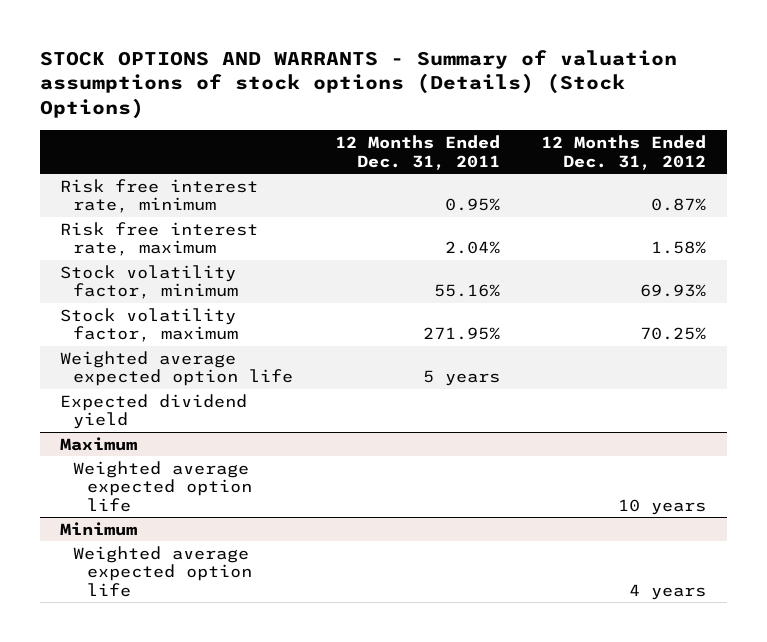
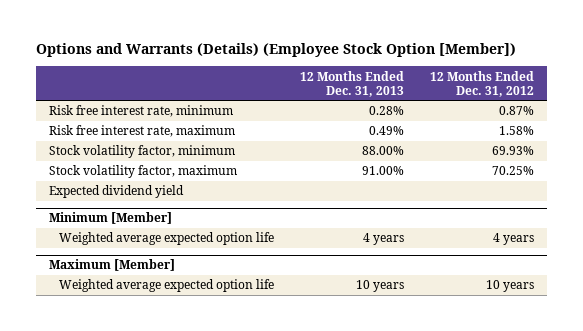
- STOCK OPTIONS AND WARRANTS - Summary of valuation assumptions of stock options (Details) (Stock Options)
+ Options and Warrants (Details) (Employee Stock Option [Member])
- | 12 Months Ended Dec. 31, 2011 | 12 Months Ended Dec. 31, 2012
+ | 12 Months Ended Dec. 31, 2013 | 12 Months Ended Dec. 31, 2012
- Weighted average expected option life | 5 years |
- Maximum
- Weighted average expected option life | | 10 years
- Minimum
+ Minimum [Member]
+ Maximum [Member]
+ Weighted average expected option life | 10 years | 10 years

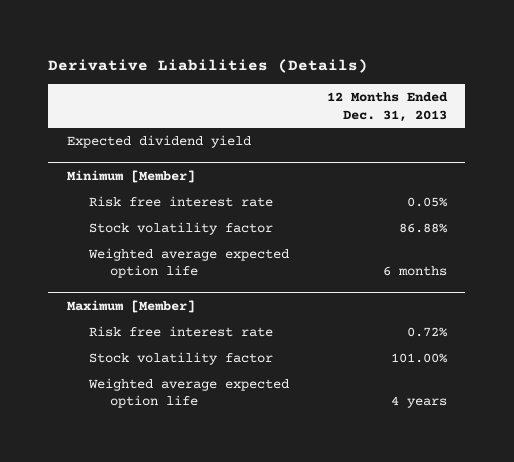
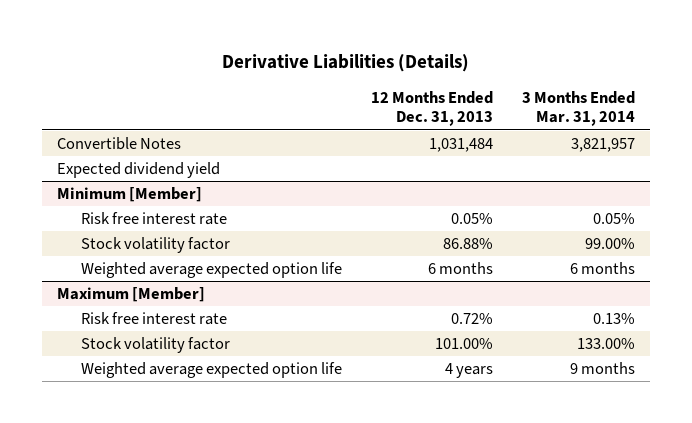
- | 12 Months Ended Dec. 31, 2013
+ | 12 Months Ended Dec. 31, 2013 | 3 Months Ended Mar. 31, 2014
+ Convertible Notes | 1,031,484 | 3,821,957

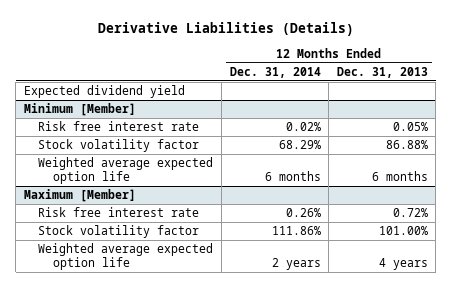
- | 12 Months Ended Dec. 31, 2013 | 3 Months Ended Mar. 31, 2014
+ | 12 Months Ended Dec. 31, 2014 | 12 Months Ended Dec. 31, 2013
- Convertible Notes | 1,031,484 | 3,821,957

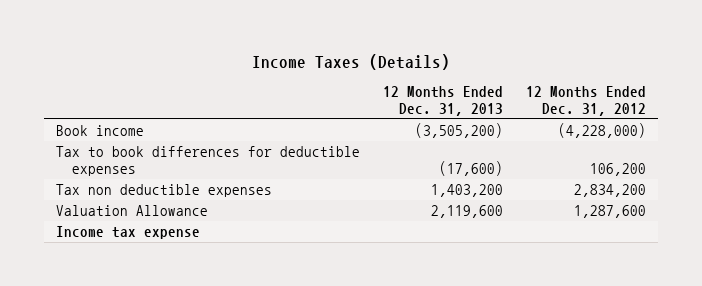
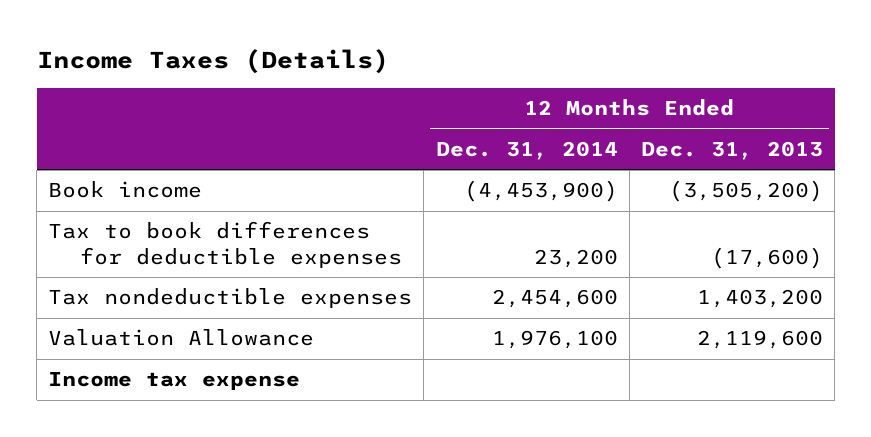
- | 12 Months Ended Dec. 31, 2013 | 12 Months Ended Dec. 31, 2012
+ | 12 Months Ended Dec. 31, 2014 | 12 Months Ended Dec. 31, 2013
- Tax non deductible expenses | 1,403,200 | 2,834,200
+ Tax nondeductible expenses | 2,454,600 | 1,403,200

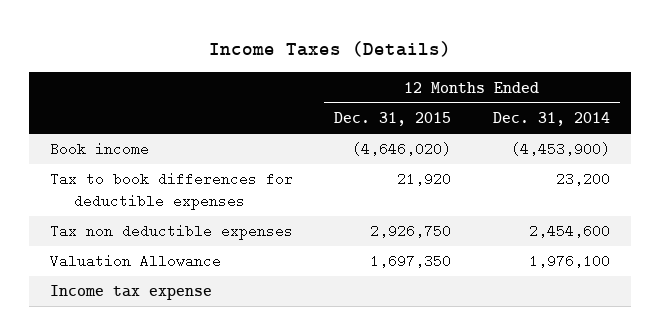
- | 12 Months Ended Dec. 31, 2014 | 12 Months Ended Dec. 31, 2013
+ | 12 Months Ended Dec. 31, 2015 | 12 Months Ended Dec. 31, 2014
- Tax nondeductible expenses | 2,454,600 | 1,403,200
+ Tax non deductible expenses | 2,926,750 | 2,454,600

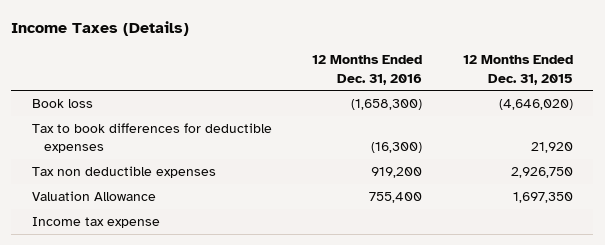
- | 12 Months Ended Dec. 31, 2015 | 12 Months Ended Dec. 31, 2014
+ | 12 Months Ended Dec. 31, 2016 | 12 Months Ended Dec. 31, 2015
- Book income | (4,646,020) | (4,453,900)
+ Book loss | (1,658,300) | (4,646,020)

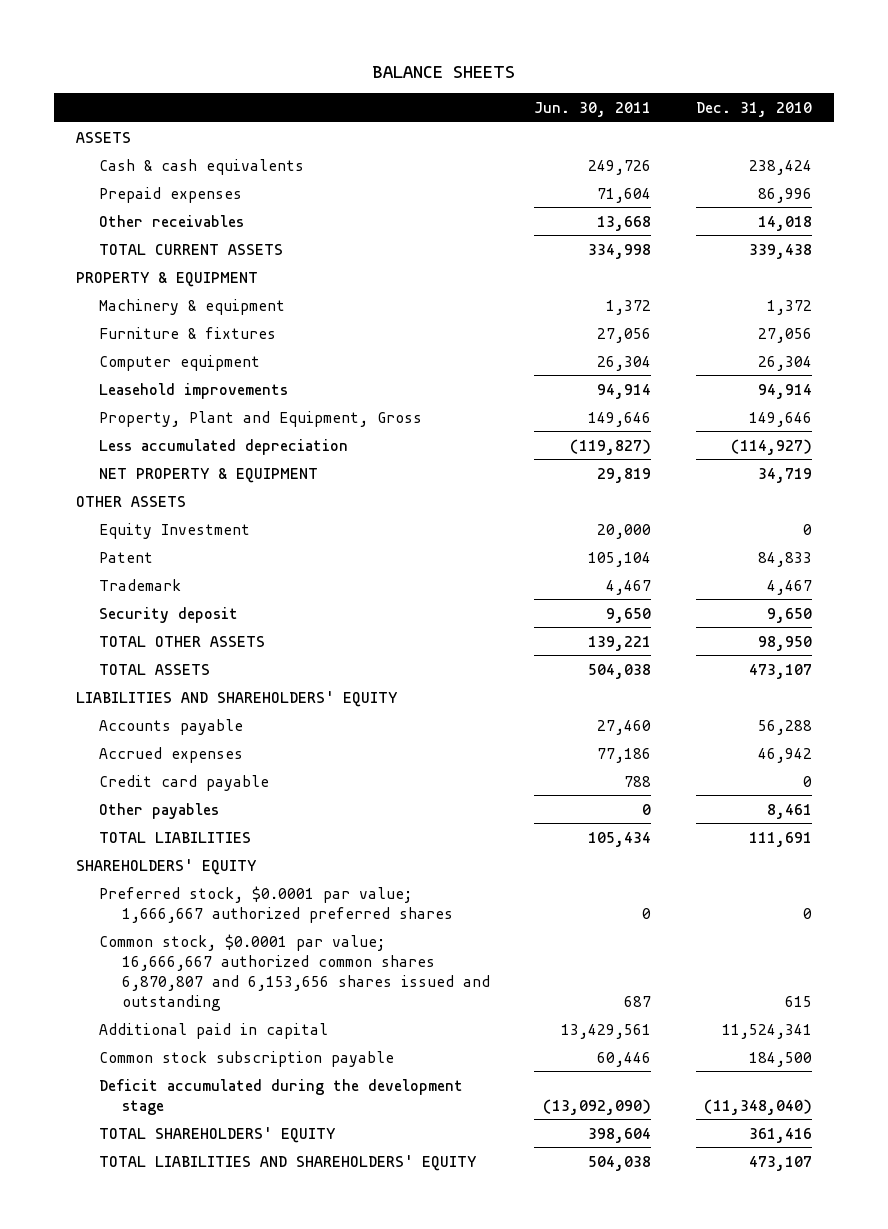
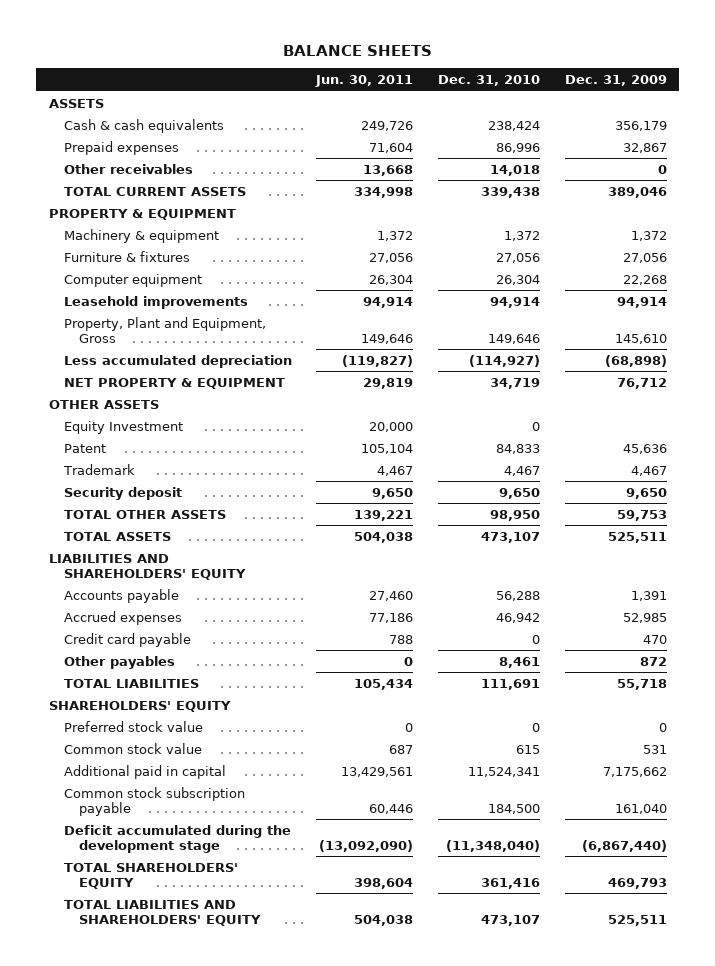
- | Jun. 30, 2011 | Dec. 31, 2010
+ | Jun. 30, 2011 | Dec. 31, 2010 | Dec. 31, 2009
- Preferred stock, $0.0001 par value; 1,666,667 authorized preferred shares | 0 | 0
- Common stock, $0.0001 par value; 16,666,667 authorized common shares 6,870,807 and 6,153,656 shares issued and outstanding | 687 | 615
+ Preferred stock value | 0 | 0 | 0
+ Common stock value | 687 | 615 | 531

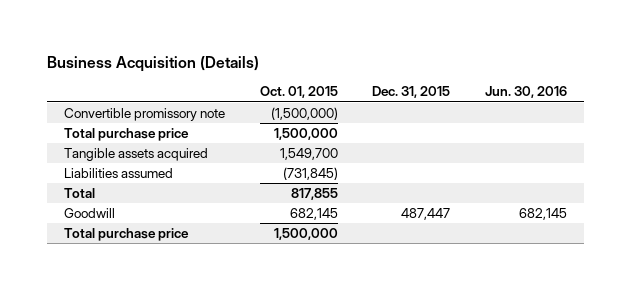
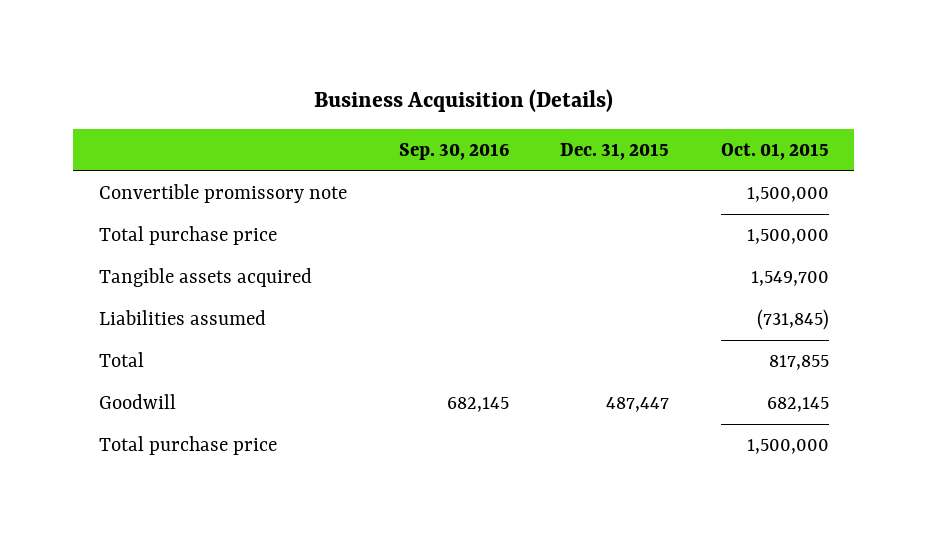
- | Oct. 01, 2015 | Dec. 31, 2015 | Jun. 30, 2016
+ | Sep. 30, 2016 | Dec. 31, 2015 | Oct. 01, 2015
- Convertible promissory note | (1,500,000) | |
+ Convertible promissory note | | | 1,500,000

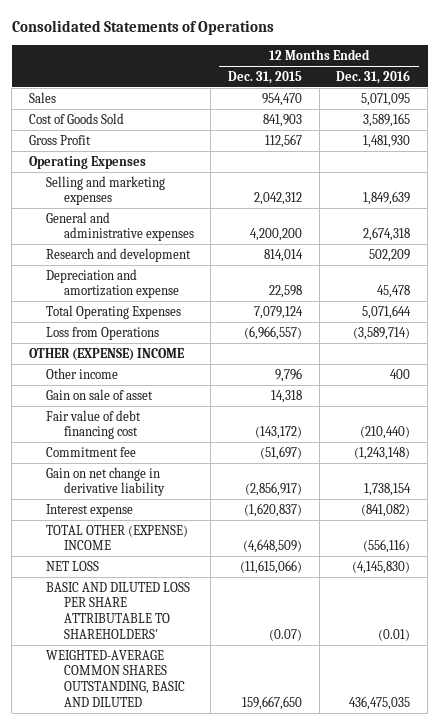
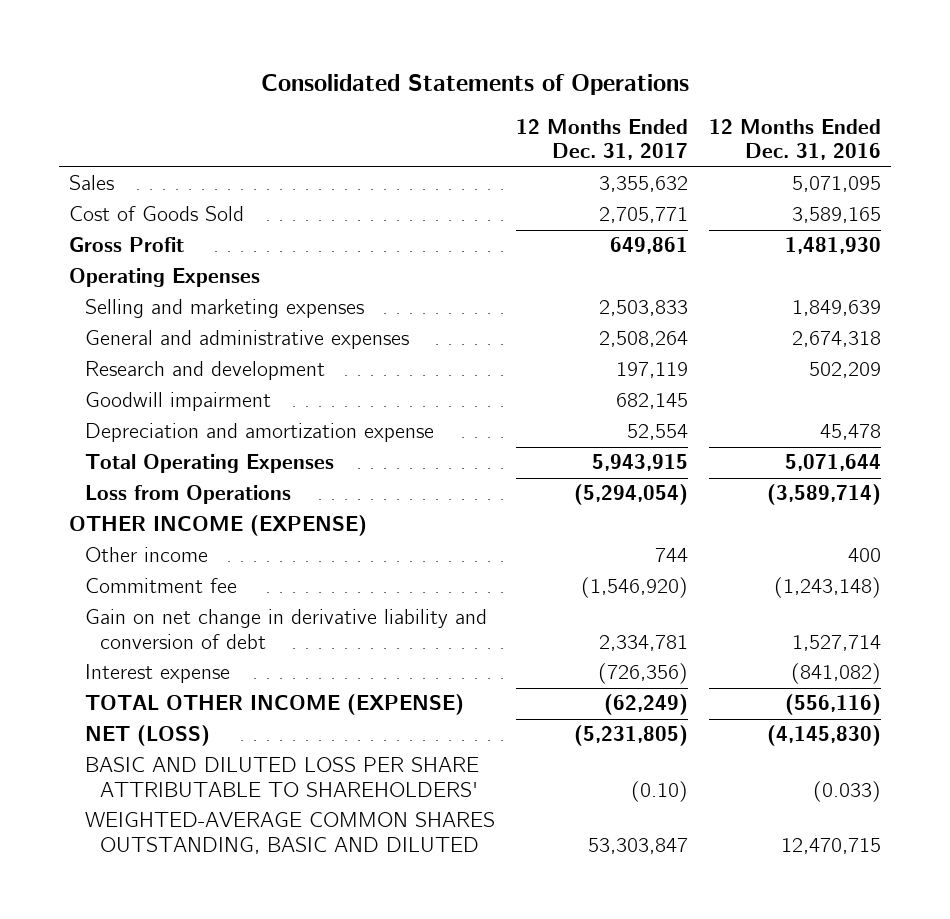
- | 12 Months Ended Dec. 31, 2015 | 12 Months Ended Dec. 31, 2016
+ | 12 Months Ended Dec. 31, 2017 | 12 Months Ended Dec. 31, 2016
+ Goodwill impairment | 682,145 |
- OTHER (EXPENSE) INCOME
+ OTHER INCOME (EXPENSE)
- Gain on sale of asset | 14,318 |
- Fair value of debt financing cost | (143,172) | (210,440)
- Gain on net change in derivative liability | (2,856,917) | 1,738,154
+ Gain on net change in derivative liability and conversion of debt | 2,334,781 | 1,527,714
- TOTAL OTHER (EXPENSE) INCOME | (4,648,509) | (556,116)
- NET LOSS | (11,615,066) | (4,145,830)
- BASIC AND DILUTED LOSS PER SHARE ATTRIBUTABLE TO SHAREHOLDERS' | (0.07) | (0.01)
- WEIGHTED-AVERAGE COMMON SHARES OUTSTANDING, BASIC AND DILUTED | 159,667,650 | 436,475,035
+ TOTAL OTHER INCOME (EXPENSE) | (62,249) | (556,116)
+ NET (LOSS) | (5,231,805) | (4,145,830)
+ BASIC AND DILUTED LOSS PER SHARE ATTRIBUTABLE TO SHAREHOLDERS' | (0.10) | (0.033)
+ WEIGHTED-AVERAGE COMMON SHARES OUTSTANDING, BASIC AND DILUTED | 53,303,847 | 12,470,715

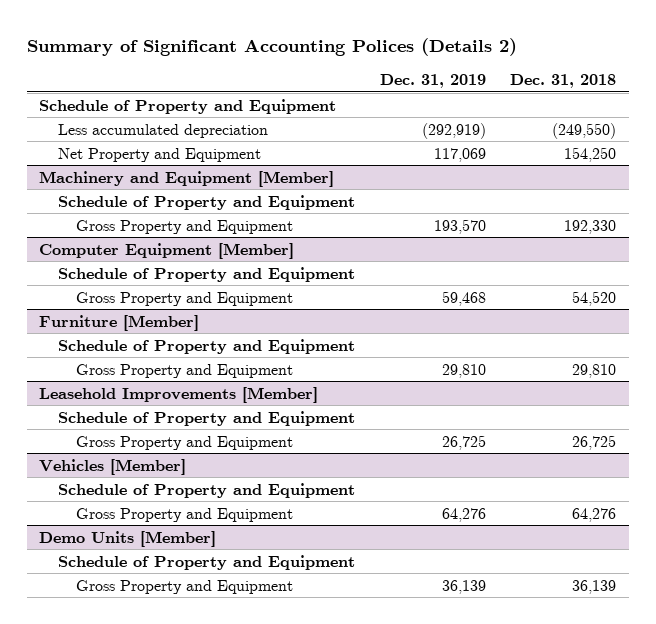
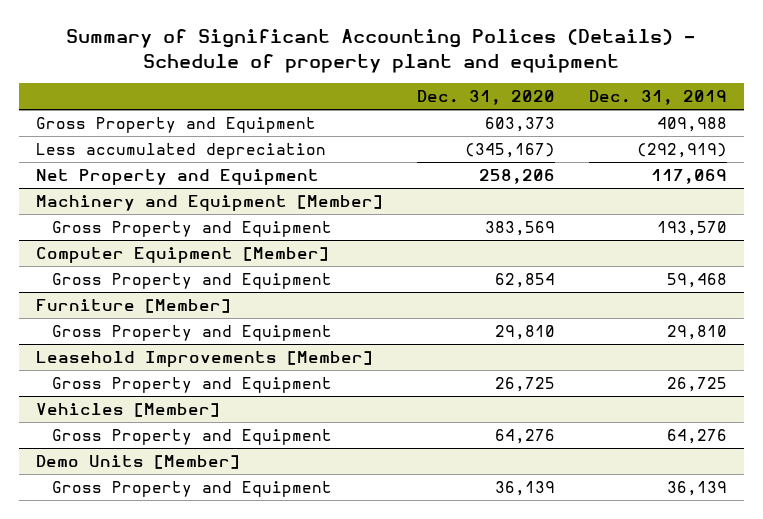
- Summary of Significant Accounting Polices (Details 2)
+ Summary of Significant Accounting Polices (Details) - Schedule of property plant and equipment
- | Dec. 31, 2019 | Dec. 31, 2018
+ | Dec. 31, 2020 | Dec. 31, 2019
- Schedule of Property and Equipment
+ Gross Property and Equipment | 603,373 | 409,988
@ Machinery and Equipment [Member]
- Schedule of Property and Equipment
@ Computer Equipment [Member]
- Schedule of Property and Equipment
@ Furniture [Member]
- Schedule of Property and Equipment
@ Leasehold Improvements [Member]
- Schedule of Property and Equipment
@ Vehicles [Member]
- Schedule of Property and Equipment
@ Demo Units [Member]
- Schedule of Property and Equipment

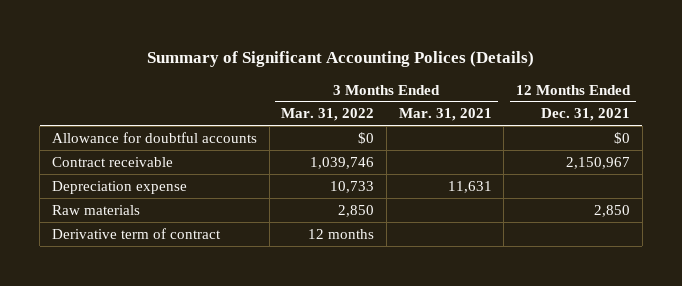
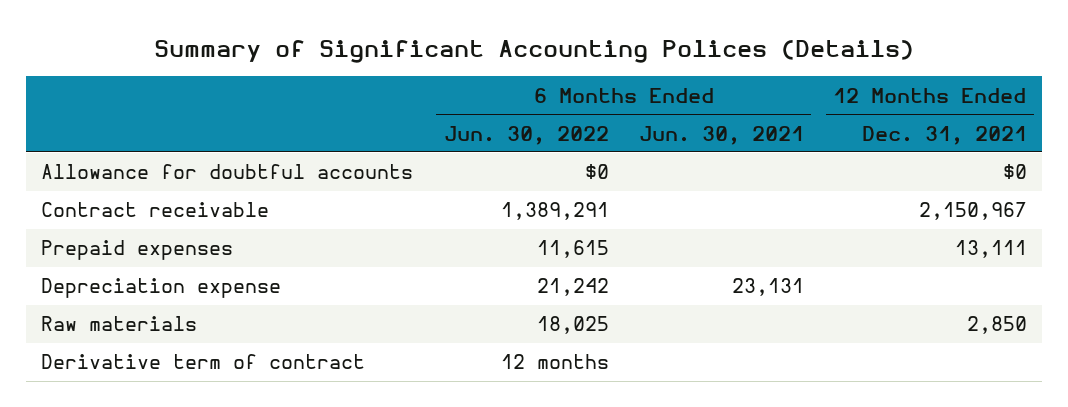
- | 3 Months Ended Mar. 31, 2022 | 3 Months Ended Mar. 31, 2021 | 12 Months Ended Dec. 31, 2021
+ | 6 Months Ended Jun. 30, 2022 | 6 Months Ended Jun. 30, 2021 | 12 Months Ended Dec. 31, 2021
+ Prepaid expenses | 11,615 | | 13,111

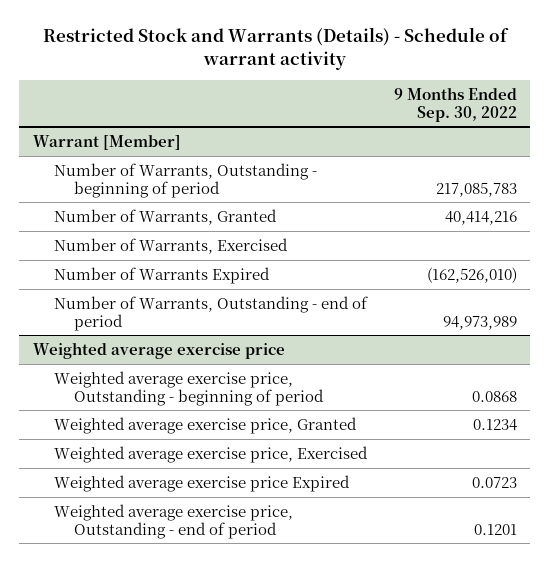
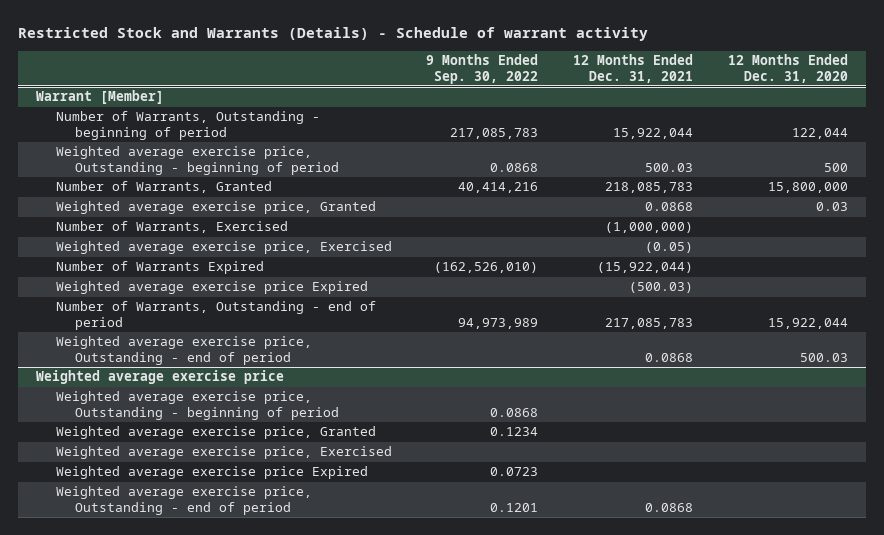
- | 9 Months Ended Sep. 30, 2022
+ | 9 Months Ended Sep. 30, 2022 | 12 Months Ended Dec. 31, 2021 | 12 Months Ended Dec. 31, 2020
@ Warrant [Member]
+ Weighted average exercise price, Outstanding - beginning of period | 0.0868 | 500.03 | 500
+ Weighted average exercise price, Granted | | 0.0868 | 0.03
+ Weighted average exercise price, Exercised | | (0.05) |
+ Weighted average exercise price Expired | | (500.03) |
+ Weighted average exercise price, Outstanding - end of period | | 0.0868 | 500.03

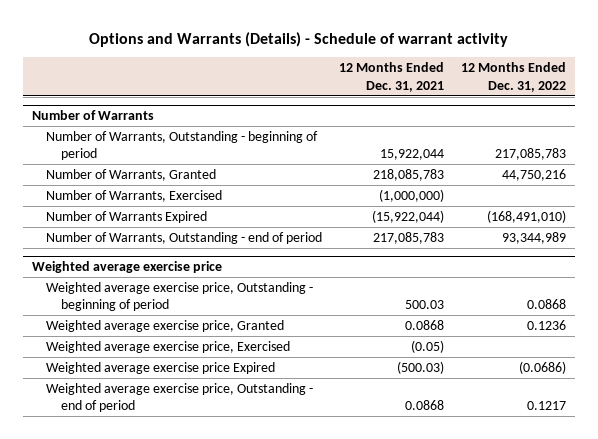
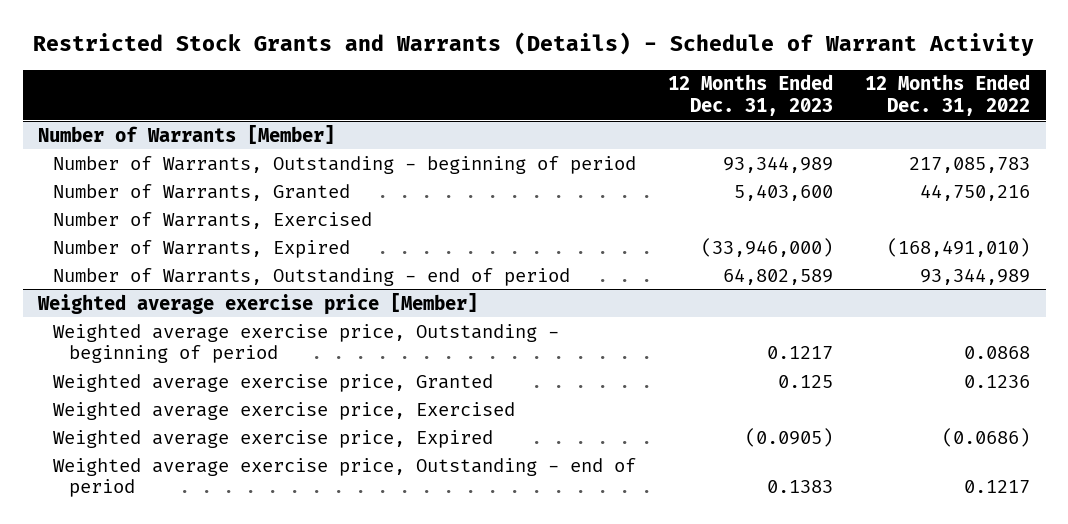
- Options and Warrants (Details) - Schedule of warrant activity
+ Restricted Stock Grants and Warrants (Details) - Schedule of Warrant Activity
- | 12 Months Ended Dec. 31, 2021 | 12 Months Ended Dec. 31, 2022
+ | 12 Months Ended Dec. 31, 2023 | 12 Months Ended Dec. 31, 2022
- Number of Warrants
+ Number of Warrants [Member]
- Number of Warrants Expired | (15,922,044) | (168,491,010)
+ Number of Warrants, Expired | (33,946,000) | (168,491,010)
- Weighted average exercise price
+ Weighted average exercise price [Member]
- Weighted average exercise price Expired | (500.03) | (0.0686)
+ Weighted average exercise price, Expired | (0.0905) | (0.0686)

